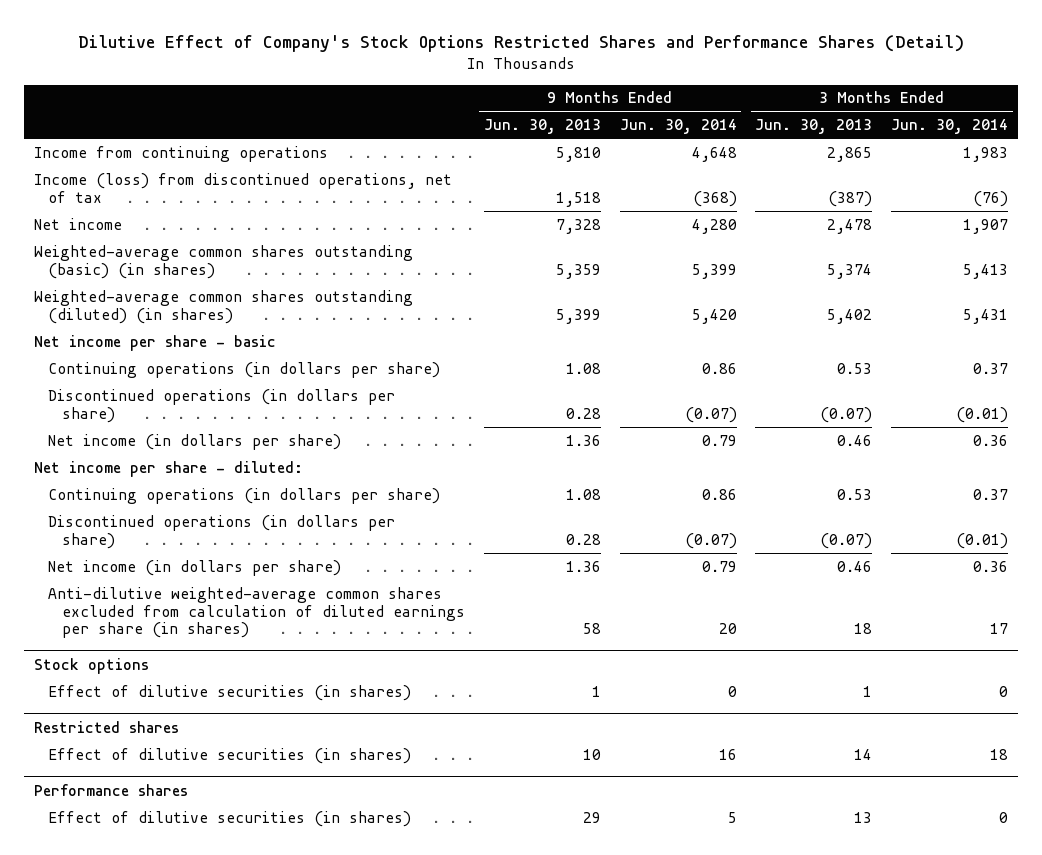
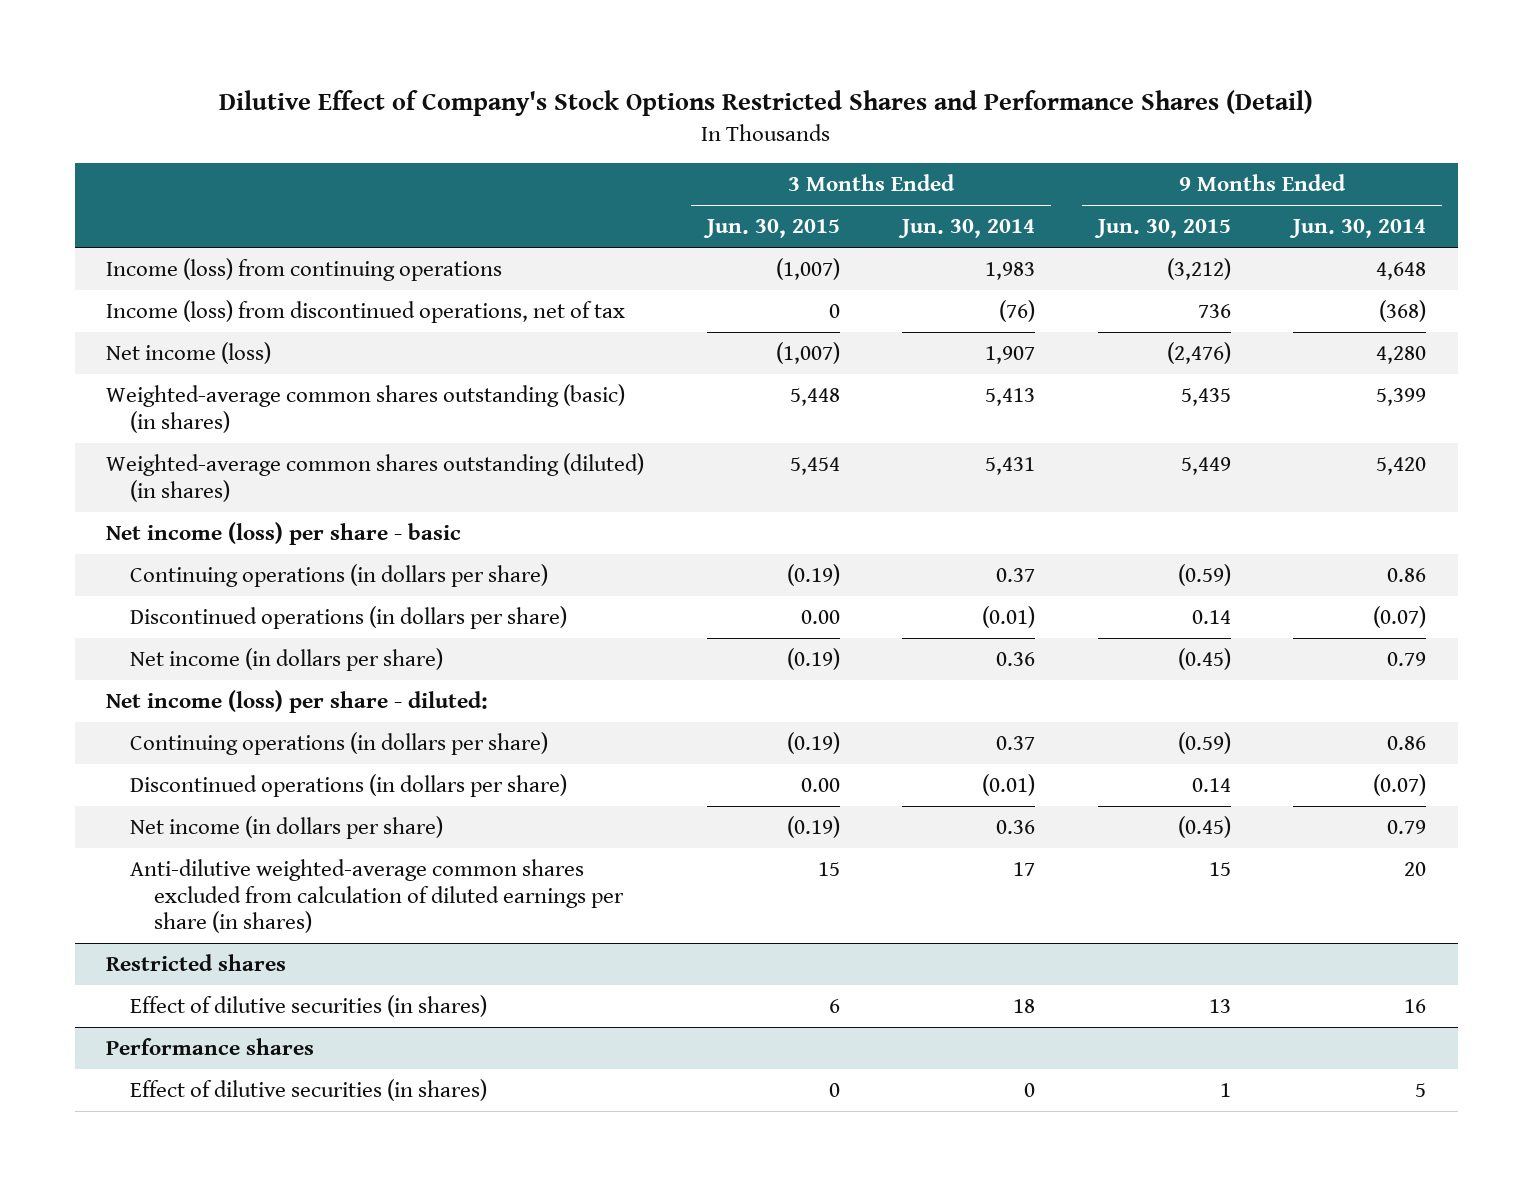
- | 9 Months Ended Jun. 30, 2013 | 9 Months Ended Jun. 30, 2014 | 3 Months Ended Jun. 30, 2013 | 3 Months Ended Jun. 30, 2014
+ | 3 Months Ended Jun. 30, 2015 | 3 Months Ended Jun. 30, 2014 | 9 Months Ended Jun. 30, 2015 | 9 Months Ended Jun. 30, 2014
- Income from continuing operations | 5,810 | 4,648 | 2,865 | 1,983
+ Income (loss) from continuing operations | (1,007) | 1,983 | (3,212) | 4,648
- Net income | 7,328 | 4,280 | 2,478 | 1,907
+ Net income (loss) | (1,007) | 1,907 | (2,476) | 4,280
- Net income per share - basic
+ Net income (loss) per share - basic
- Net income per share - diluted:
+ Net income (loss) per share - diluted:
- Stock options
- Effect of dilutive securities (in shares) | 1 | 0 | 1 | 0

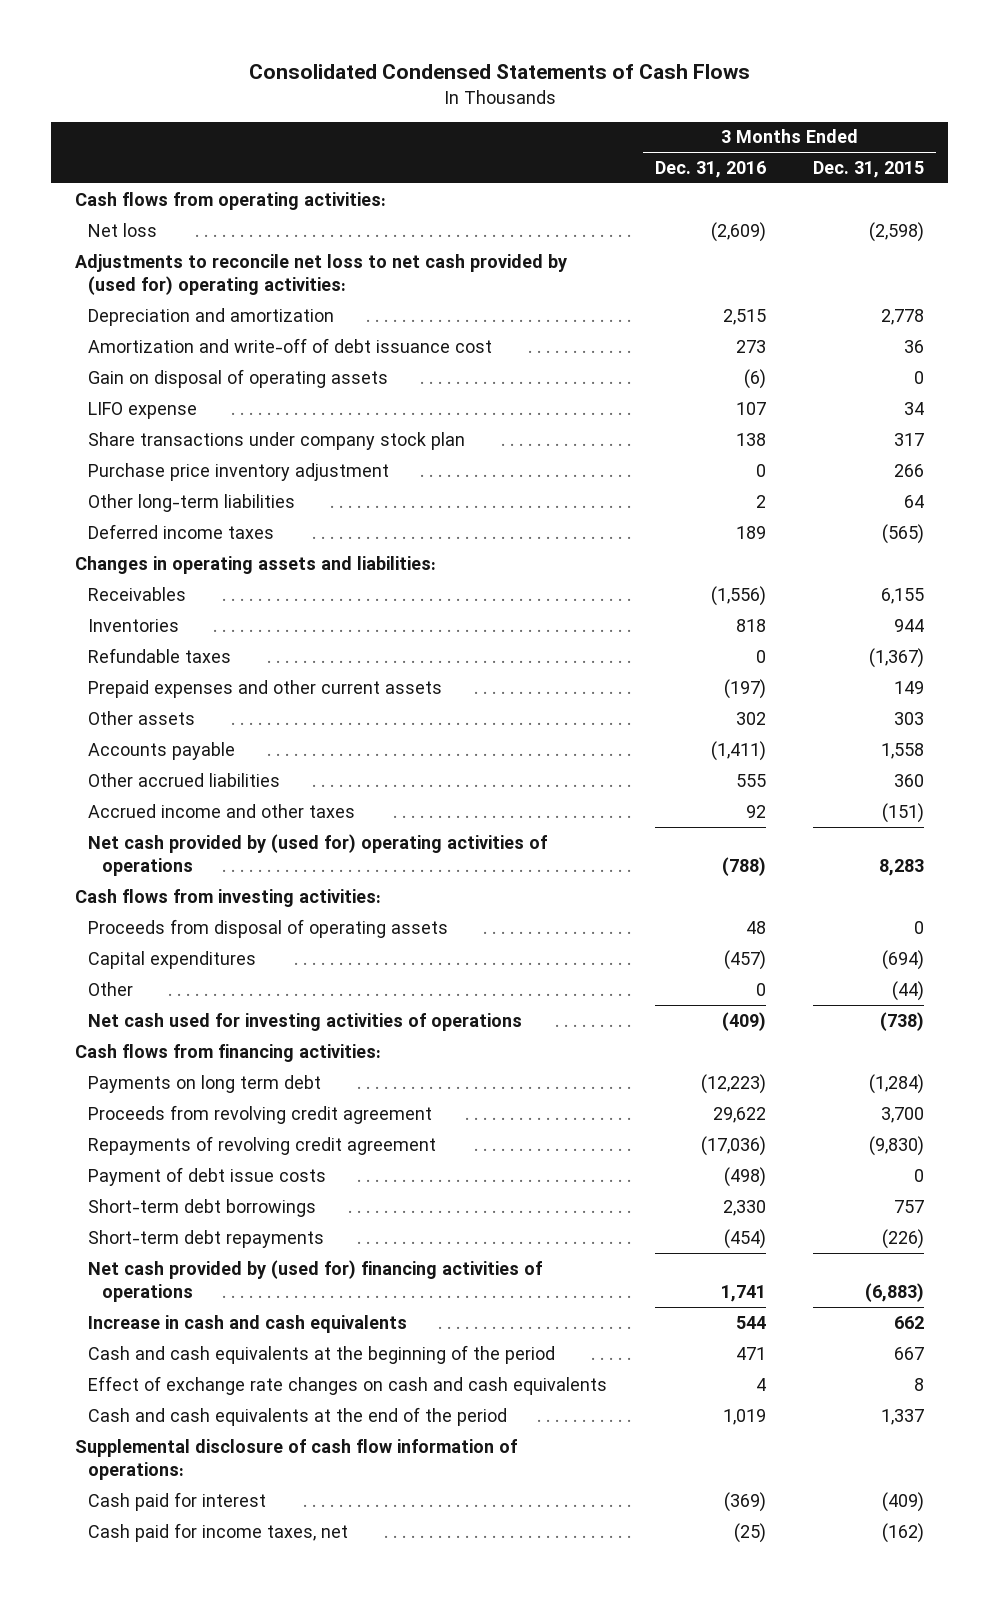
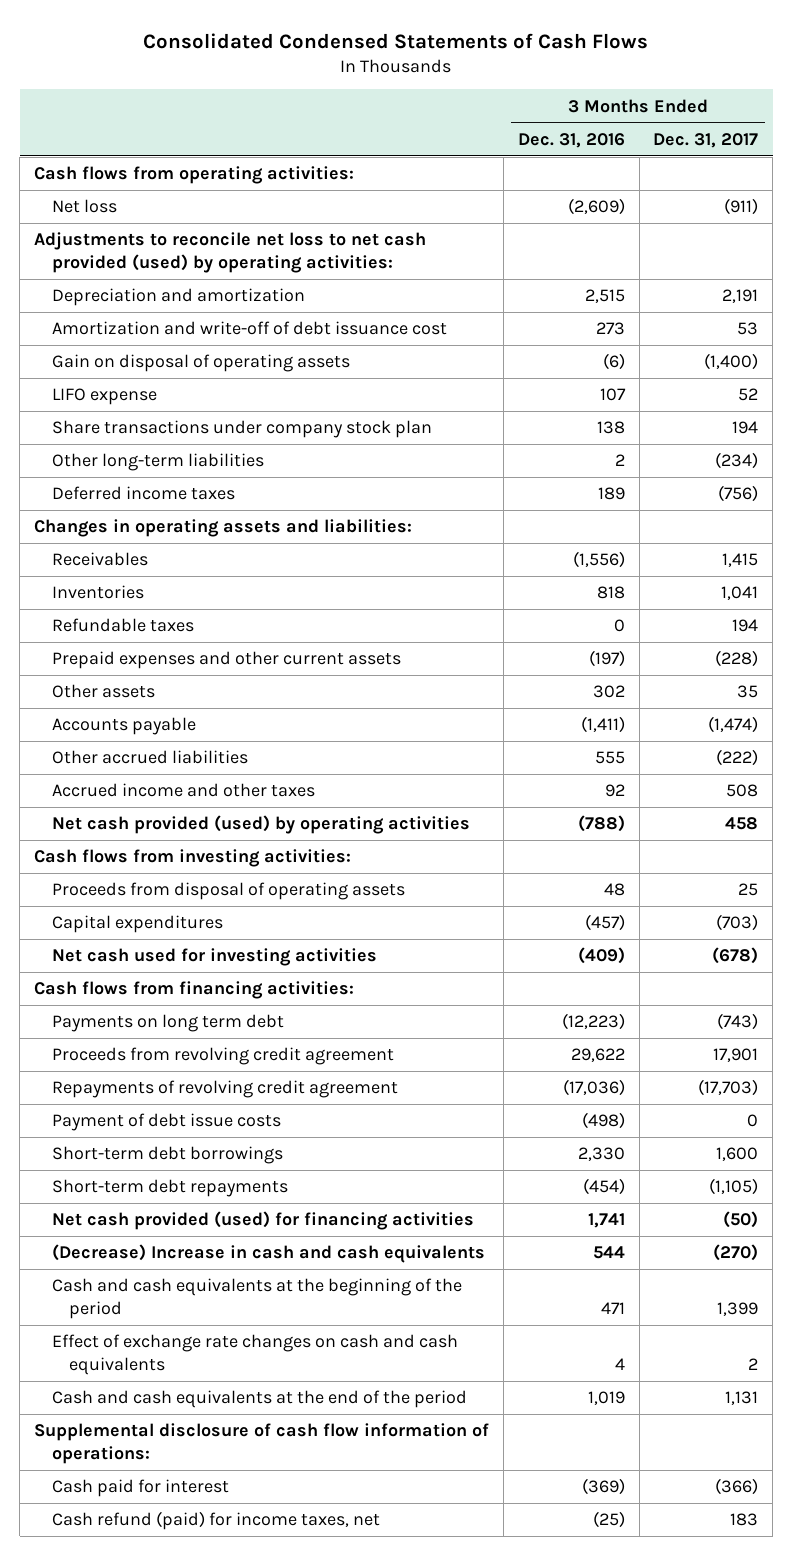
- | 3 Months Ended Dec. 31, 2016 | 3 Months Ended Dec. 31, 2015
+ | 3 Months Ended Dec. 31, 2016 | 3 Months Ended Dec. 31, 2017
- Adjustments to reconcile net loss to net cash provided by (used for) operating activities:
+ Adjustments to reconcile net loss to net cash provided (used) by operating activities:
- Purchase price inventory adjustment | 0 | 266
- Net cash provided by (used for) operating activities of operations | (788) | 8,283
+ Net cash provided (used) by operating activities | (788) | 458
- Other | 0 | (44)
- Net cash used for investing activities of operations | (409) | (738)
+ Net cash used for investing activities | (409) | (678)
- Net cash provided by (used for) financing activities of operations | 1,741 | (6,883)
- Increase in cash and cash equivalents | 544 | 662
+ Net cash provided (used) for financing activities | 1,741 | (50)
+ (Decrease) Increase in cash and cash equivalents | 544 | (270)
- Cash paid for income taxes, net | (25) | (162)
+ Cash refund (paid) for income taxes, net | (25) | 183

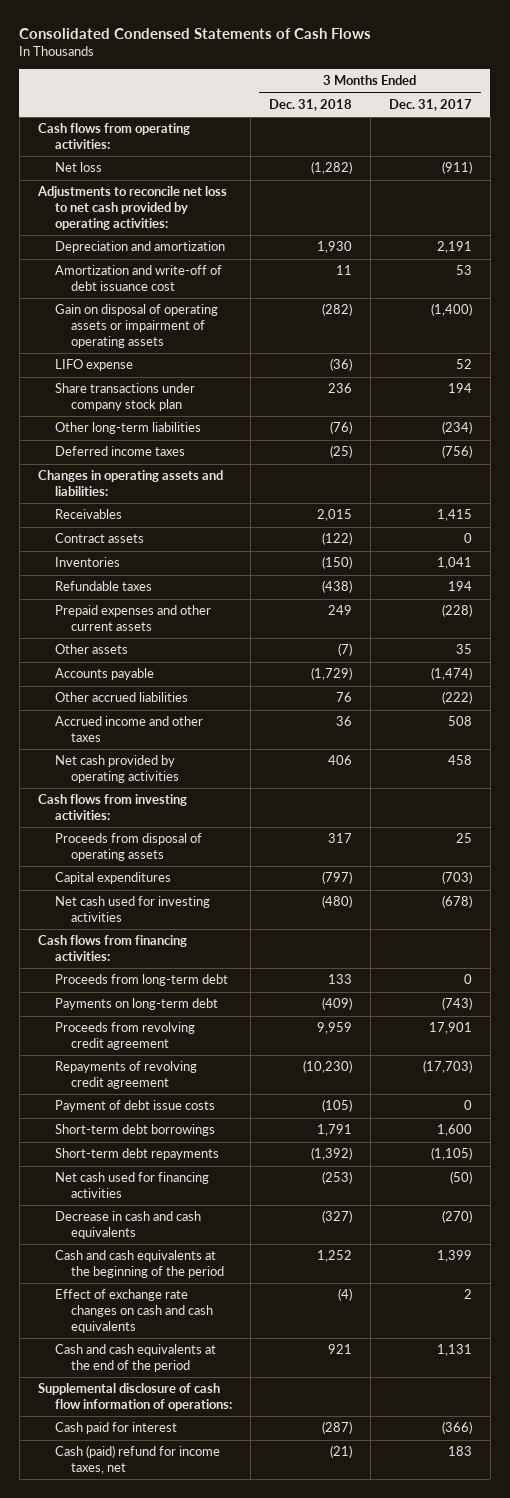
- | 3 Months Ended Dec. 31, 2016 | 3 Months Ended Dec. 31, 2017
+ | 3 Months Ended Dec. 31, 2018 | 3 Months Ended Dec. 31, 2017
- Adjustments to reconcile net loss to net cash provided (used) by operating activities:
+ Adjustments to reconcile net loss to net cash provided by operating activities:
- Gain on disposal of operating assets | (6) | (1,400)
+ Gain on disposal of operating assets or impairment of operating assets | (282) | (1,400)
+ Contract assets | (122) | 0
- Net cash provided (used) by operating activities | (788) | 458
+ Net cash provided by operating activities | 406 | 458
- Payments on long term debt | (12,223) | (743)
+ Proceeds from long-term debt | 133 | 0
+ Payments on long-term debt | (409) | (743)
- Net cash provided (used) for financing activities | 1,741 | (50)
- (Decrease) Increase in cash and cash equivalents | 544 | (270)
+ Net cash used for financing activities | (253) | (50)
+ Decrease in cash and cash equivalents | (327) | (270)
- Cash refund (paid) for income taxes, net | (25) | 183
+ Cash (paid) refund for income taxes, net | (21) | 183

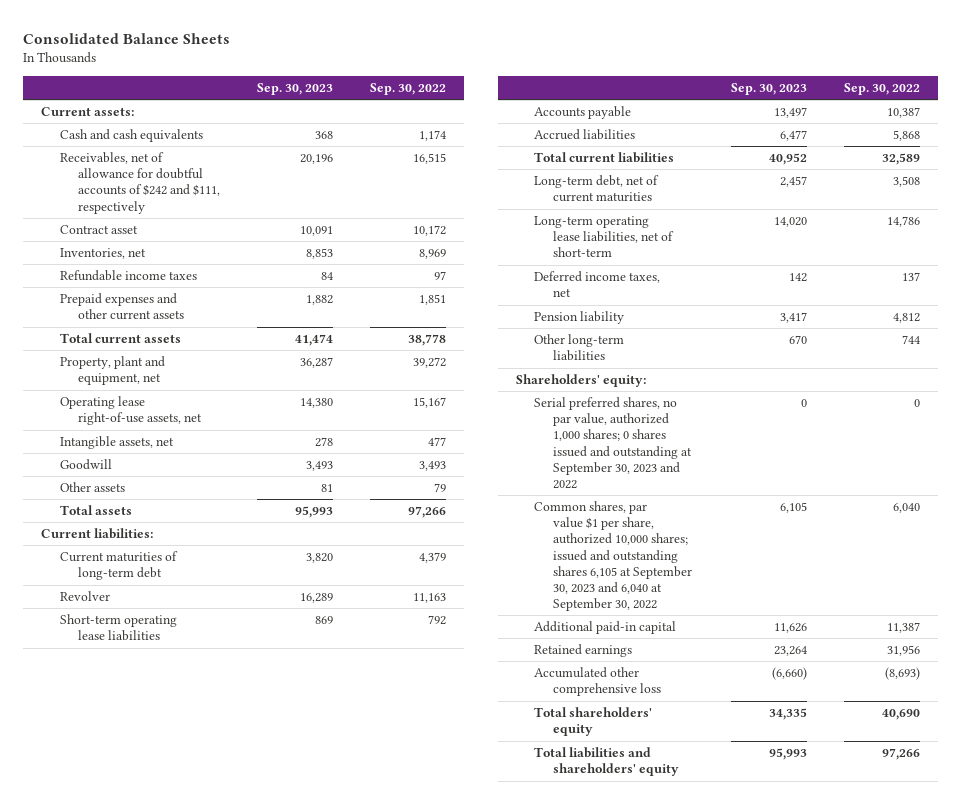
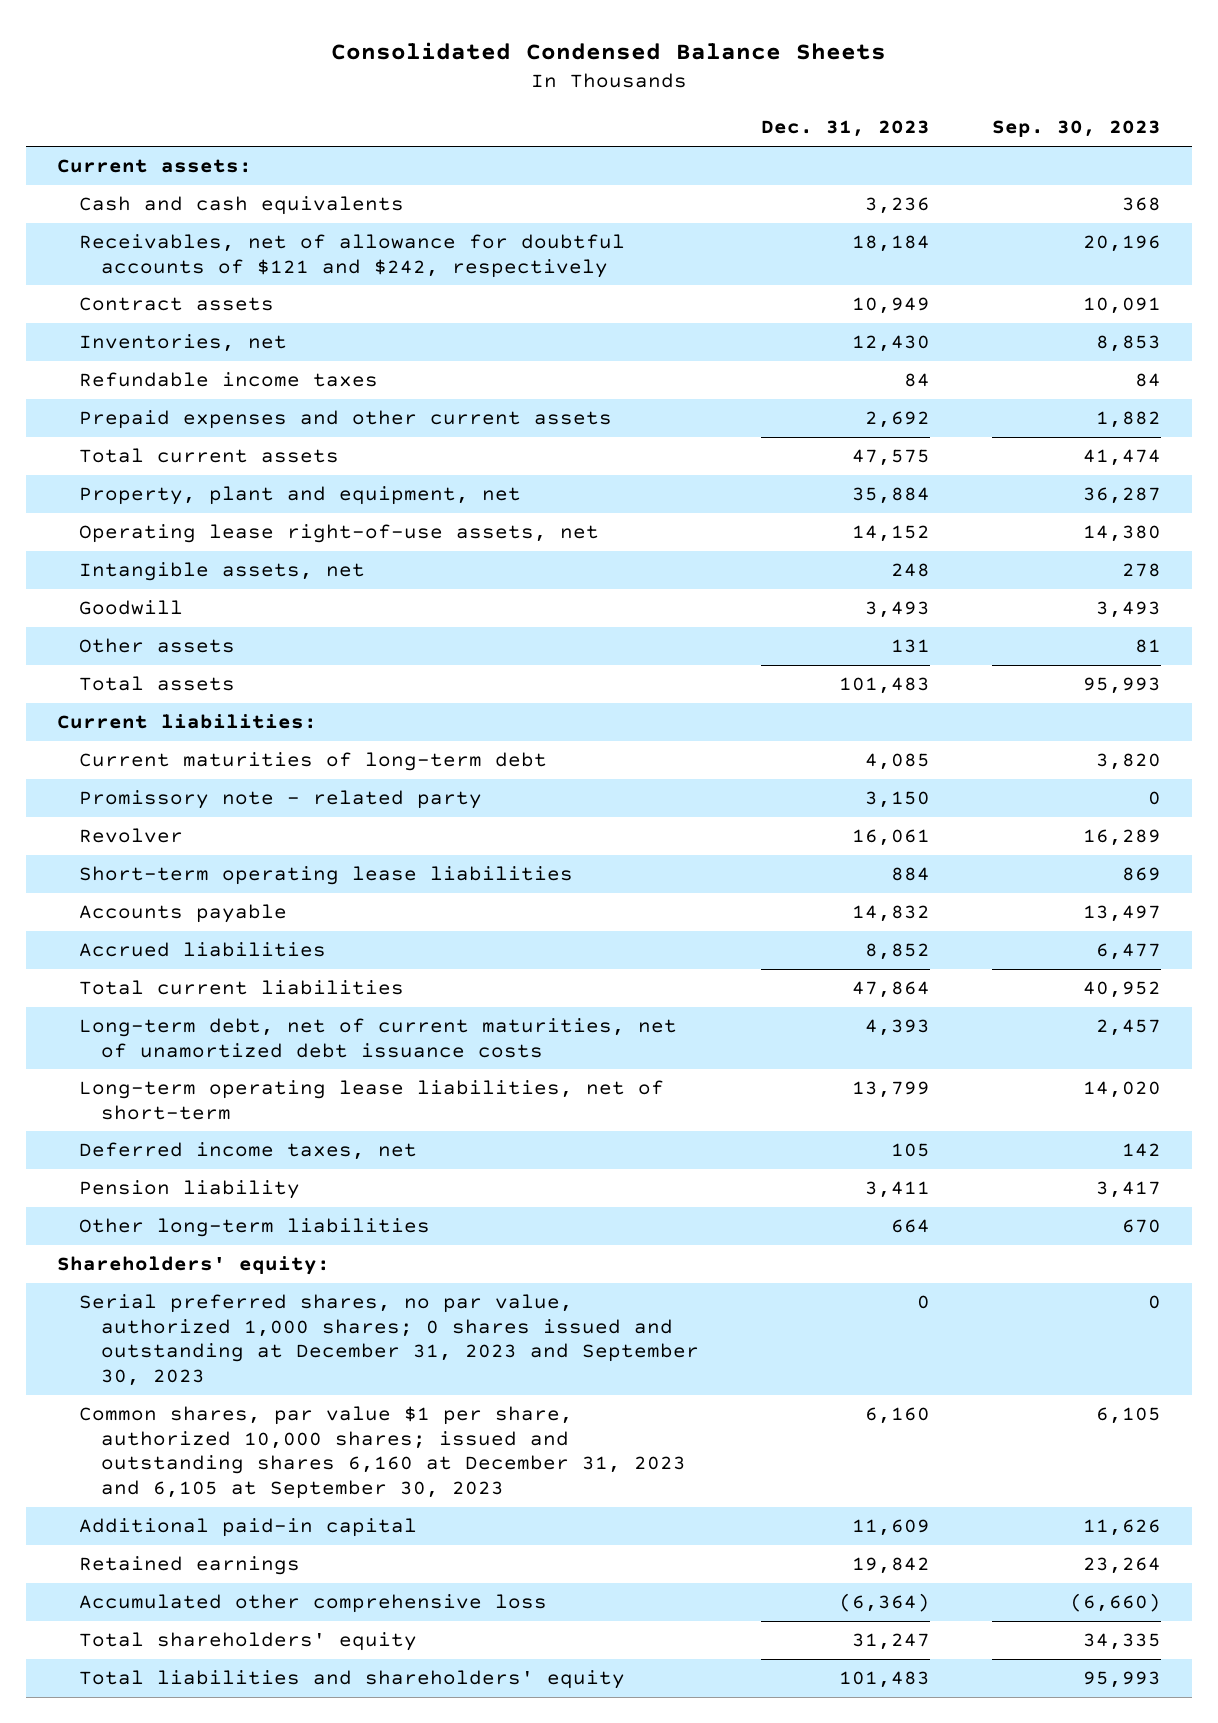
- Consolidated Balance Sheets
+ Consolidated Condensed Balance Sheets
- | Sep. 30, 2023 | Sep. 30, 2022
+ | Dec. 31, 2023 | Sep. 30, 2023
- Receivables, net of allowance for doubtful accounts of $242 and $111, respectively | 20,196 | 16,515
- Contract asset | 10,091 | 10,172
+ Receivables, net of allowance for doubtful accounts of $121 and $242, respectively | 18,184 | 20,196
+ Contract assets | 10,949 | 10,091
+ Promissory note - related party | 3,150 | 0
- Long-term debt, net of current maturities | 2,457 | 3,508
+ Long-term debt, net of current maturities, net of unamortized debt issuance costs | 4,393 | 2,457
- Serial preferred shares, no par value, authorized 1,000 shares; 0 shares issued and outstanding at September 30, 2023 and 2022 | 0 | 0
- Common shares, par value $1 per share, authorized 10,000 shares; issued and outstanding shares 6,105 at September 30, 2023 and 6,040 at September 30, 2022 | 6,105 | 6,040
+ Serial preferred shares, no par value, authorized 1,000 shares; 0 shares issued and outstanding at December 31, 2023 and September 30, 2023 | 0 | 0
+ Common shares, par value $1 per share, authorized 10,000 shares; issued and outstanding shares 6,160 at December 31, 2023 and 6,105 at September 30, 2023 | 6,160 | 6,105

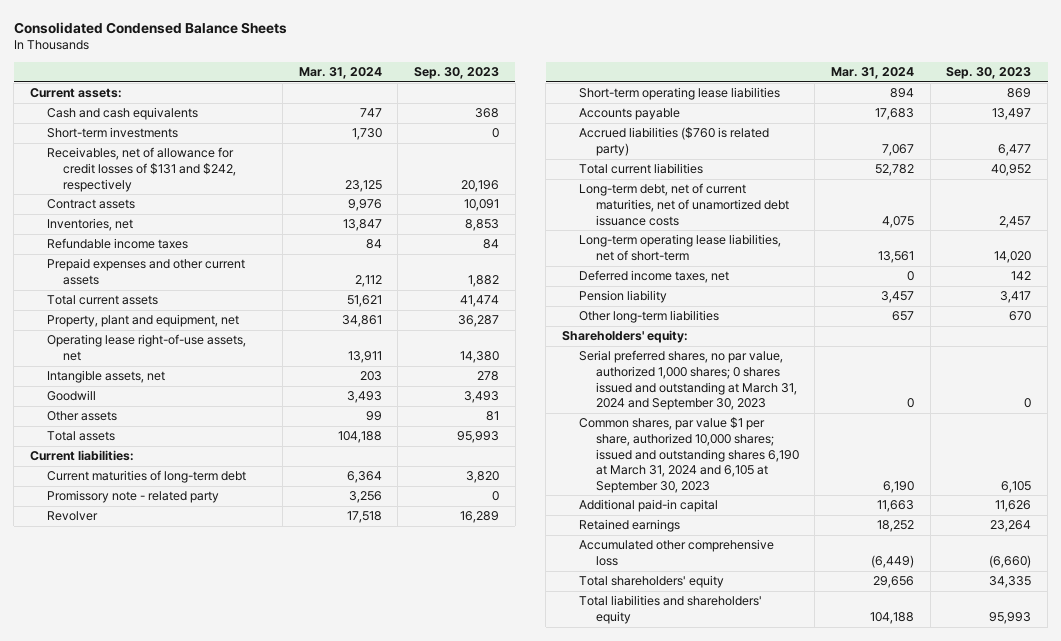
- | Dec. 31, 2023 | Sep. 30, 2023
+ | Mar. 31, 2024 | Sep. 30, 2023
- Receivables, net of allowance for doubtful accounts of $121 and $242, respectively | 18,184 | 20,196
+ Short-term investments | 1,730 | 0
+ Receivables, net of allowance for credit losses of $131 and $242, respectively | 23,125 | 20,196
- Accrued liabilities | 8,852 | 6,477
+ Accrued liabilities ($760 is related party) | 7,067 | 6,477
- Serial preferred shares, no par value, authorized 1,000 shares; 0 shares issued and outstanding at December 31, 2023 and September 30, 2023 | 0 | 0
- Common shares, par value $1 per share, authorized 10,000 shares; issued and outstanding shares 6,160 at December 31, 2023 and 6,105 at September 30, 2023 | 6,160 | 6,105
+ Serial preferred shares, no par value, authorized 1,000 shares; 0 shares issued and outstanding at March 31, 2024 and September 30, 2023 | 0 | 0
+ Common shares, par value $1 per share, authorized 10,000 shares; issued and outstanding shares 6,190 at March 31, 2024 and 6,105 at September 30, 2023 | 6,190 | 6,105

